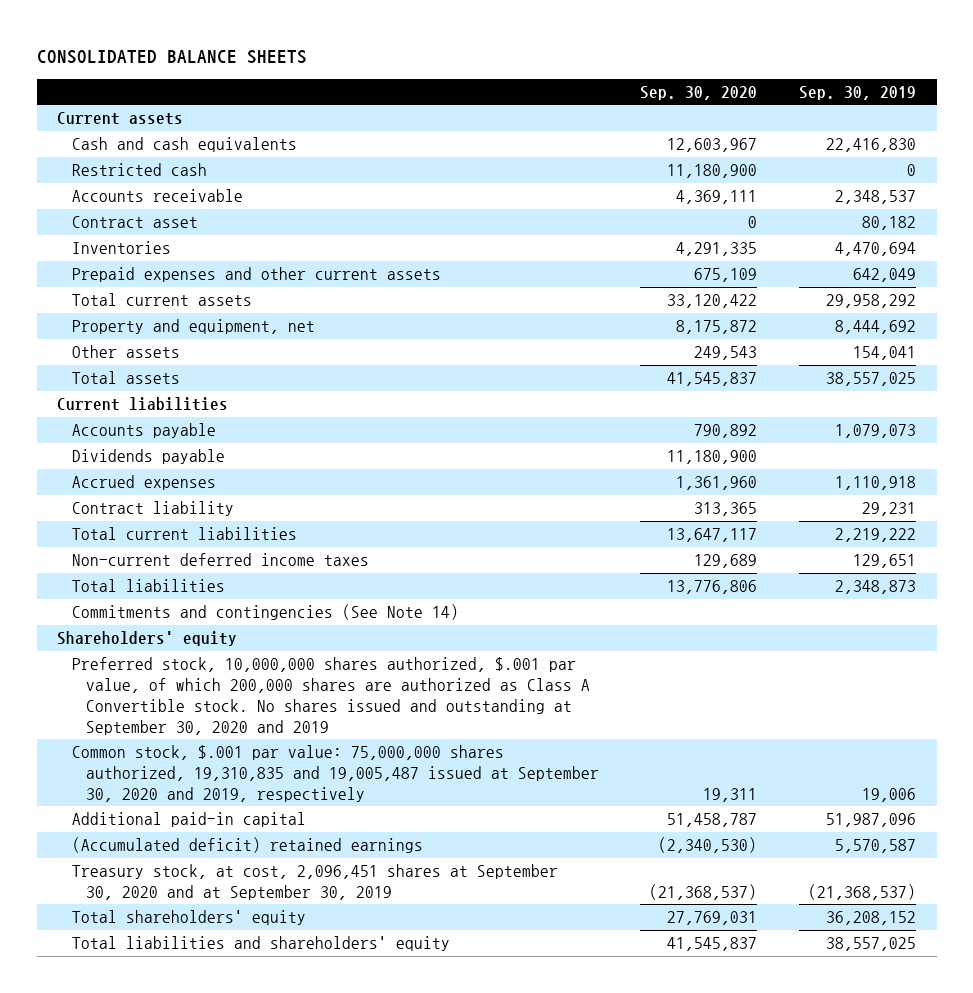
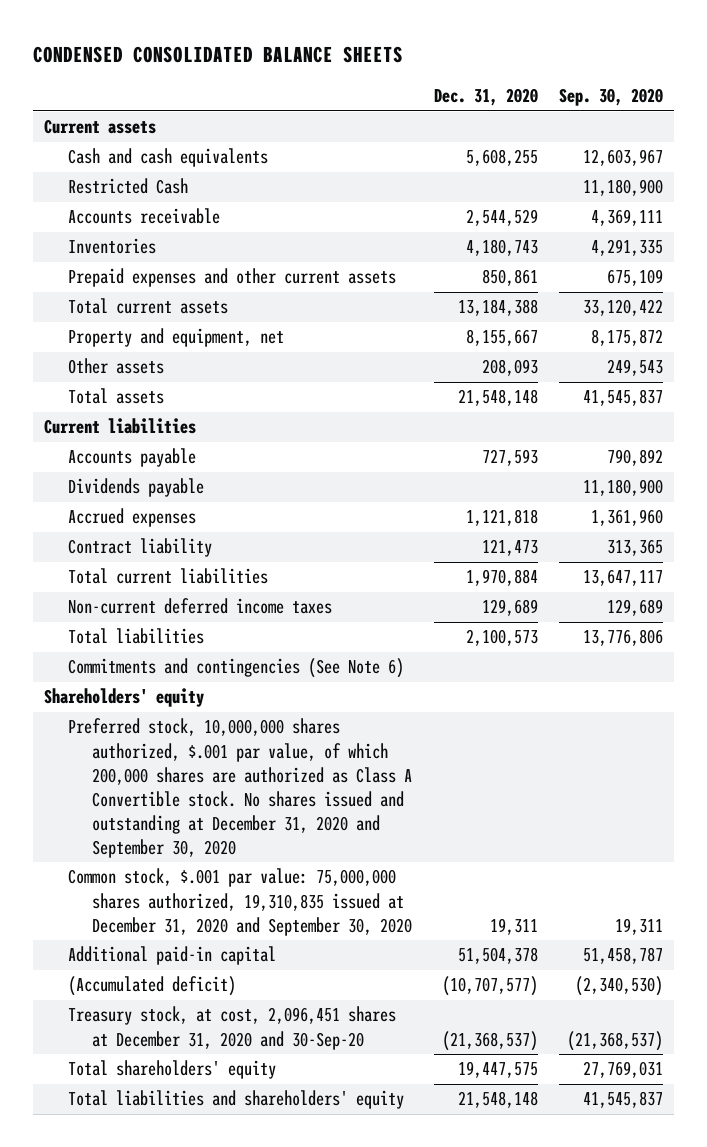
- CONSOLIDATED BALANCE SHEETS
+ CONDENSED CONSOLIDATED BALANCE SHEETS
- | Sep. 30, 2020 | Sep. 30, 2019
+ | Dec. 31, 2020 | Sep. 30, 2020
- Restricted cash | 11,180,900 | 0
+ Restricted Cash | | 11,180,900
- Contract asset | 0 | 80,182
- Commitments and contingencies (See Note 14)
+ Commitments and contingencies (See Note 6)
- Preferred stock, 10,000,000 shares authorized, $.001 par value, of which 200,000 shares are authorized as Class A Convertible stock. No shares issued and outstanding at September 30, 2020 and 2019
- Common stock, $.001 par value: 75,000,000 shares authorized, 19,310,835 and 19,005,487 issued at September 30, 2020 and 2019, respectively | 19,311 | 19,006
+ Preferred stock, 10,000,000 shares authorized, $.001 par value, of which 200,000 shares are authorized as Class A Convertible stock. No shares issued and outstanding at December 31, 2020 and September 30, 2020
+ Common stock, $.001 par value: 75,000,000 shares authorized, 19,310,835 issued at December 31, 2020 and September 30, 2020 | 19,311 | 19,311
- (Accumulated deficit) retained earnings | (2,340,530) | 5,570,587
- Treasury stock, at cost, 2,096,451 shares at September 30, 2020 and at September 30, 2019 | (21,368,537) | (21,368,537)
+ (Accumulated deficit) | (10,707,577) | (2,340,530)
+ Treasury stock, at cost, 2,096,451 shares at December 31, 2020 and 30-Sep-20 | (21,368,537) | (21,368,537)

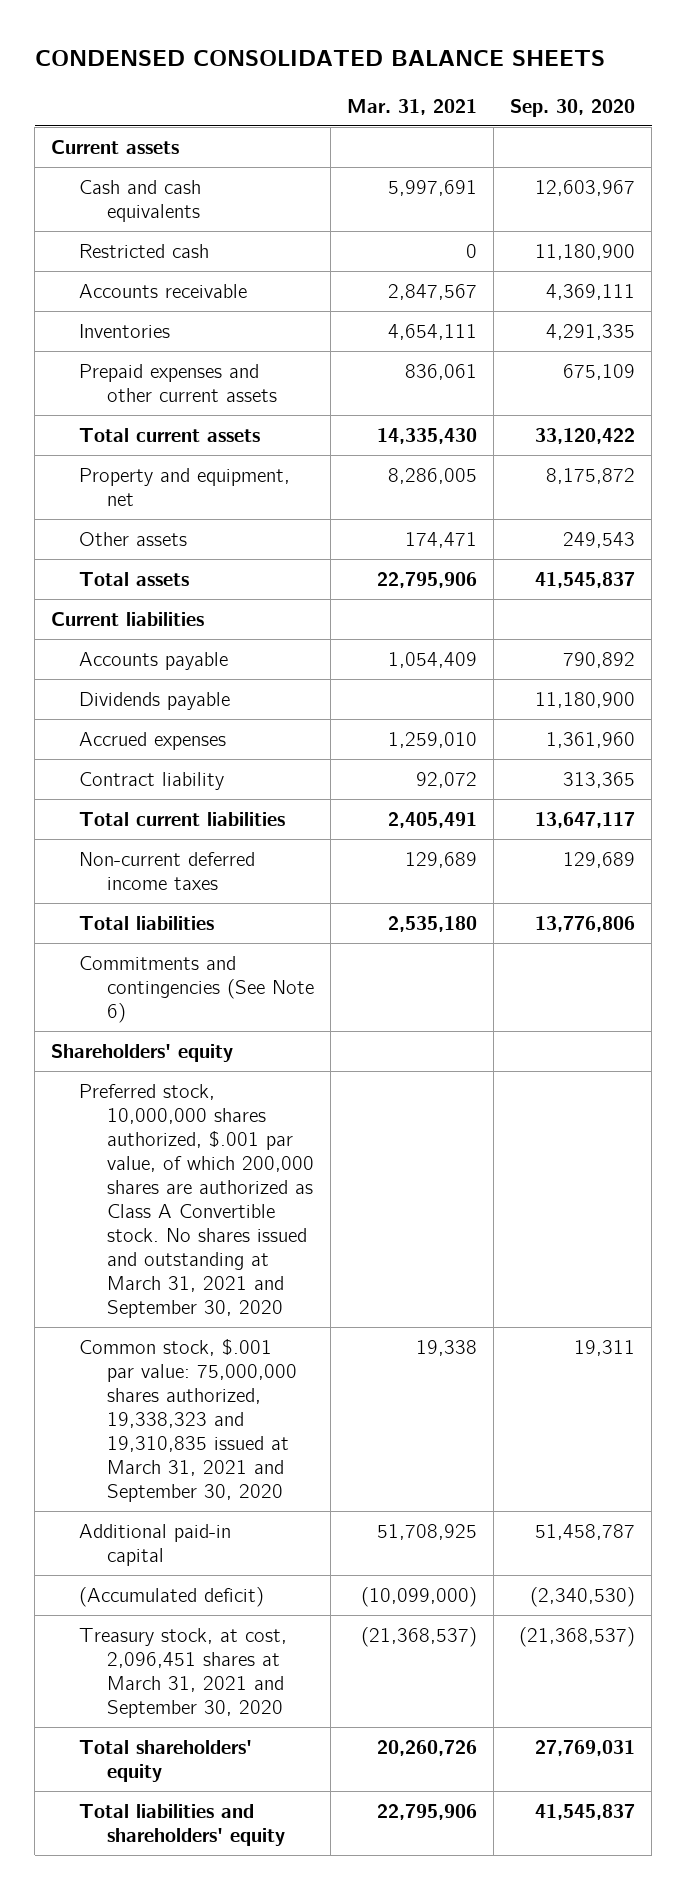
- | Dec. 31, 2020 | Sep. 30, 2020
+ | Mar. 31, 2021 | Sep. 30, 2020
- Restricted Cash | | 11,180,900
+ Restricted cash | 0 | 11,180,900
- Preferred stock, 10,000,000 shares authorized, $.001 par value, of which 200,000 shares are authorized as Class A Convertible stock. No shares issued and outstanding at December 31, 2020 and September 30, 2020
- Common stock, $.001 par value: 75,000,000 shares authorized, 19,310,835 issued at December 31, 2020 and September 30, 2020 | 19,311 | 19,311
+ Preferred stock, 10,000,000 shares authorized, $.001 par value, of which 200,000 shares are authorized as Class A Convertible stock. No shares issued and outstanding at March 31, 2021 and September 30, 2020
+ Common stock, $.001 par value: 75,000,000 shares authorized, 19,338,323 and 19,310,835 issued at March 31, 2021 and September 30, 2020 | 19,338 | 19,311
- Treasury stock, at cost, 2,096,451 shares at December 31, 2020 and 30-Sep-20 | (21,368,537) | (21,368,537)
+ Treasury stock, at cost, 2,096,451 shares at March 31, 2021 and September 30, 2020 | (21,368,537) | (21,368,537)

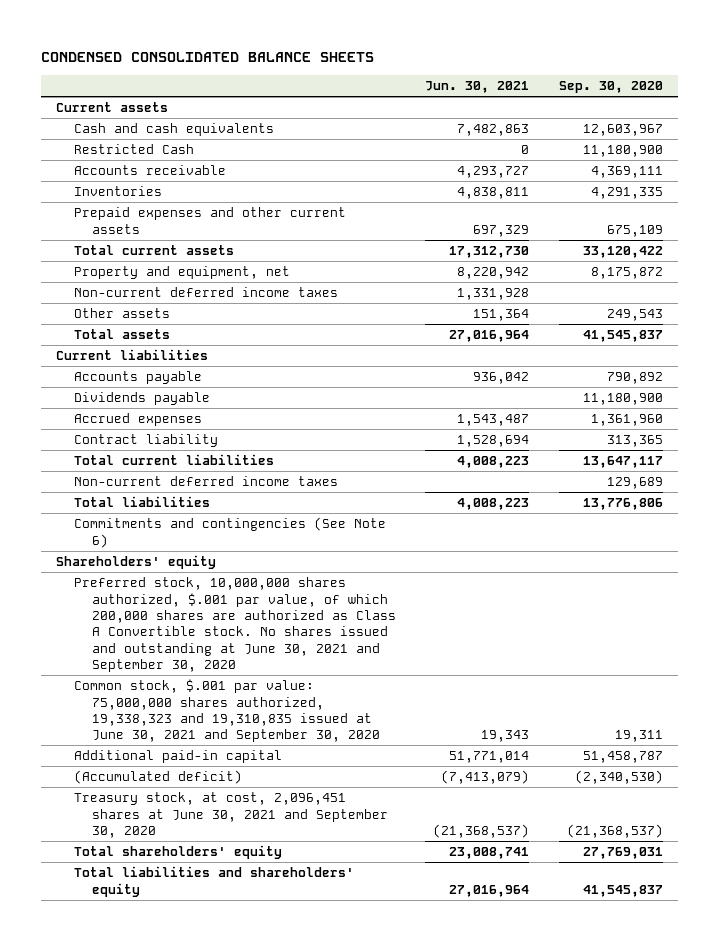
- | Mar. 31, 2021 | Sep. 30, 2020
+ | Jun. 30, 2021 | Sep. 30, 2020
- Restricted cash | 0 | 11,180,900
+ Restricted Cash | 0 | 11,180,900
+ Non-current deferred income taxes | 1,331,928 |
- Preferred stock, 10,000,000 shares authorized, $.001 par value, of which 200,000 shares are authorized as Class A Convertible stock. No shares issued and outstanding at March 31, 2021 and September 30, 2020
- Common stock, $.001 par value: 75,000,000 shares authorized, 19,338,323 and 19,310,835 issued at March 31, 2021 and September 30, 2020 | 19,338 | 19,311
+ Preferred stock, 10,000,000 shares authorized, $.001 par value, of which 200,000 shares are authorized as Class A Convertible stock. No shares issued and outstanding at June 30, 2021 and September 30, 2020
+ Common stock, $.001 par value: 75,000,000 shares authorized, 19,338,323 and 19,310,835 issued at June 30, 2021 and September 30, 2020 | 19,343 | 19,311
- Treasury stock, at cost, 2,096,451 shares at March 31, 2021 and September 30, 2020 | (21,368,537) | (21,368,537)
+ Treasury stock, at cost, 2,096,451 shares at June 30, 2021 and September 30, 2020 | (21,368,537) | (21,368,537)

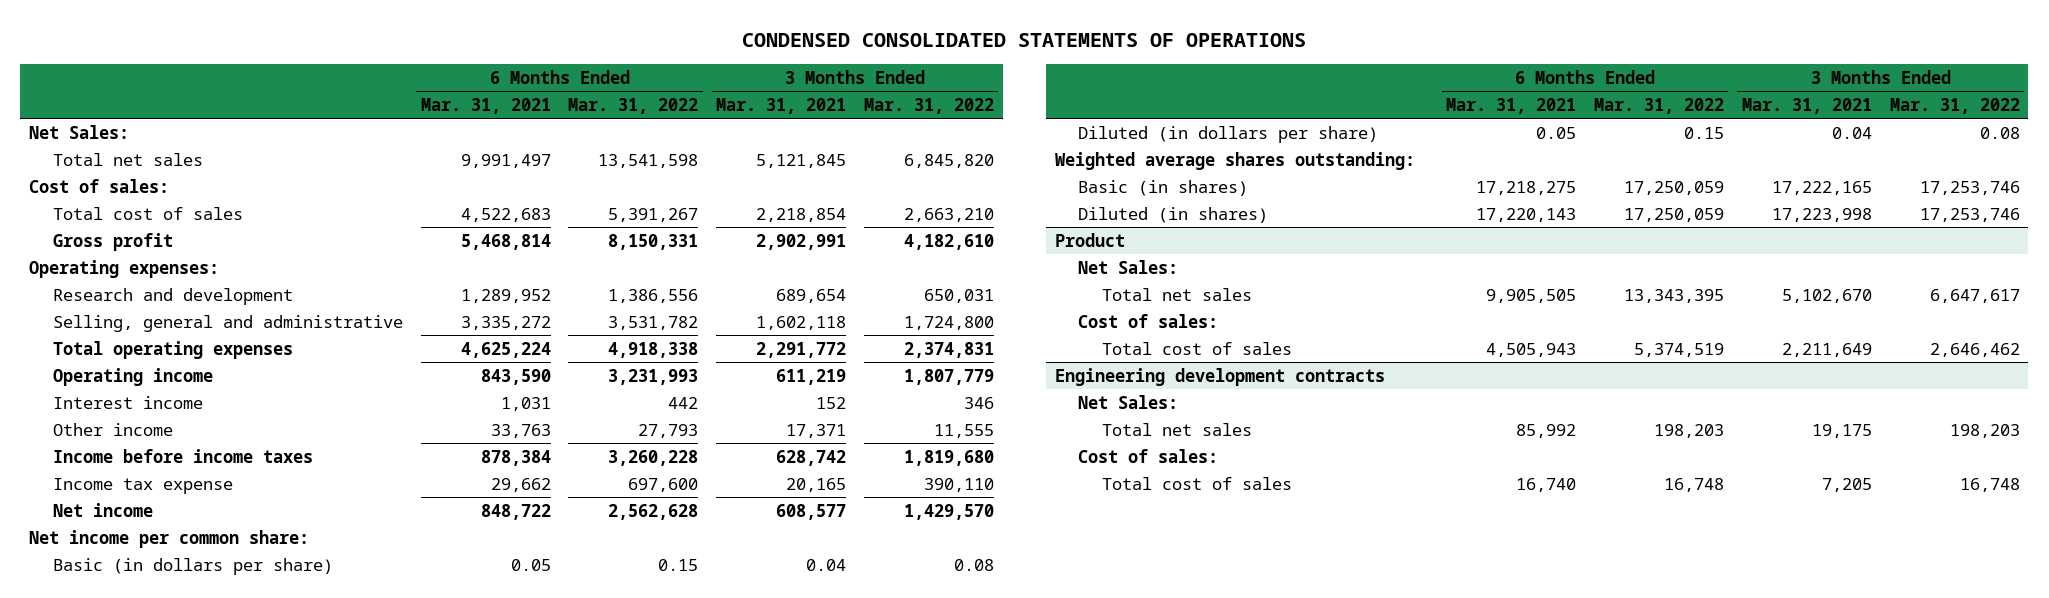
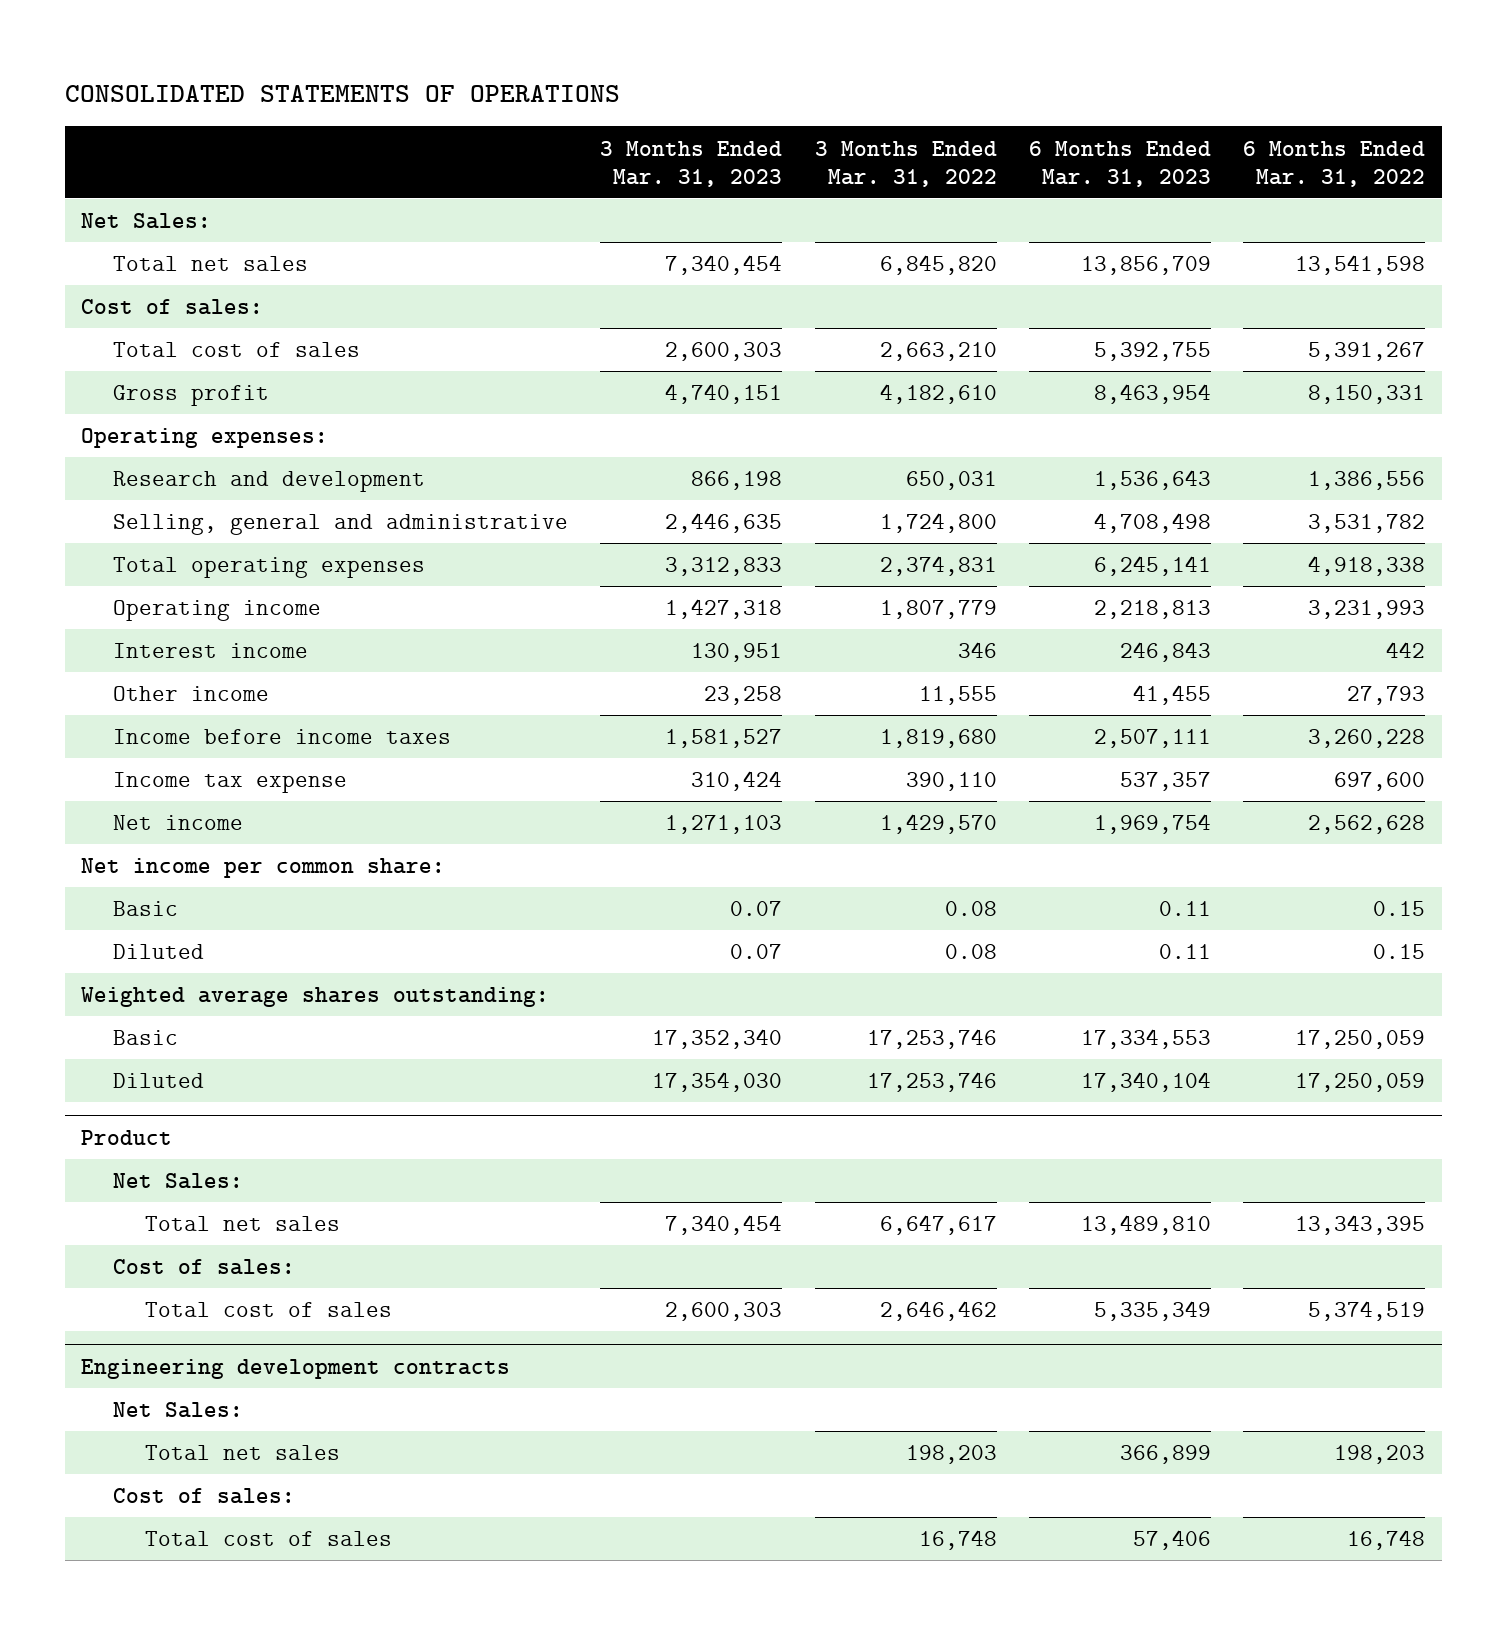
- CONDENSED CONSOLIDATED STATEMENTS OF OPERATIONS
+ CONSOLIDATED STATEMENTS OF OPERATIONS
- | 6 Months Ended Mar. 31, 2021 | 6 Months Ended Mar. 31, 2022 | 3 Months Ended Mar. 31, 2021 | 3 Months Ended Mar. 31, 2022
+ | 3 Months Ended Mar. 31, 2023 | 3 Months Ended Mar. 31, 2022 | 6 Months Ended Mar. 31, 2023 | 6 Months Ended Mar. 31, 2022
- Basic (in dollars per share) | 0.05 | 0.15 | 0.04 | 0.08
- Diluted (in dollars per share) | 0.05 | 0.15 | 0.04 | 0.08
+ Basic | 0.07 | 0.08 | 0.11 | 0.15
+ Diluted | 0.07 | 0.08 | 0.11 | 0.15
- Basic (in shares) | 17,218,275 | 17,250,059 | 17,222,165 | 17,253,746
- Diluted (in shares) | 17,220,143 | 17,250,059 | 17,223,998 | 17,253,746
+ Basic | 17,352,340 | 17,253,746 | 17,334,553 | 17,250,059
+ Diluted | 17,354,030 | 17,253,746 | 17,340,104 | 17,250,059

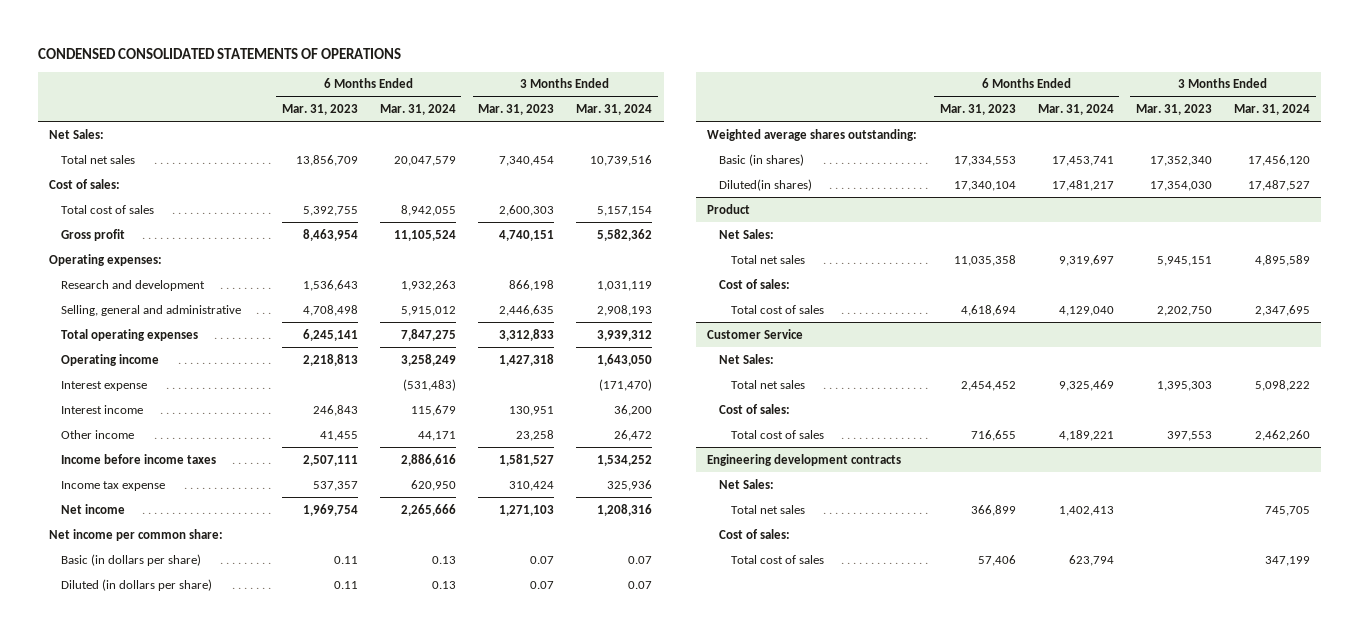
- CONSOLIDATED STATEMENTS OF OPERATIONS
+ CONDENSED CONSOLIDATED STATEMENTS OF OPERATIONS
- | 3 Months Ended Mar. 31, 2023 | 3 Months Ended Mar. 31, 2022 | 6 Months Ended Mar. 31, 2023 | 6 Months Ended Mar. 31, 2022
+ | 6 Months Ended Mar. 31, 2023 | 6 Months Ended Mar. 31, 2024 | 3 Months Ended Mar. 31, 2023 | 3 Months Ended Mar. 31, 2024
+ Interest expense | | (531,483) | | (171,470)
- Basic | 0.07 | 0.08 | 0.11 | 0.15
- Diluted | 0.07 | 0.08 | 0.11 | 0.15
+ Basic (in dollars per share) | 0.11 | 0.13 | 0.07 | 0.07
+ Diluted (in dollars per share) | 0.11 | 0.13 | 0.07 | 0.07
- Basic | 17,352,340 | 17,253,746 | 17,334,553 | 17,250,059
- Diluted | 17,354,030 | 17,253,746 | 17,340,104 | 17,250,059
+ Basic (in shares) | 17,334,553 | 17,453,741 | 17,352,340 | 17,456,120
+ Diluted(in shares) | 17,340,104 | 17,481,217 | 17,354,030 | 17,487,527
@ Product
- Total net sales | 7,340,454 | 6,647,617 | 13,489,810 | 13,343,395
+ Total net sales | 11,035,358 | 9,319,697 | 5,945,151 | 4,895,589
- Total cost of sales | 2,600,303 | 2,646,462 | 5,335,349 | 5,374,519
+ Total cost of sales | 4,618,694 | 4,129,040 | 2,202,750 | 2,347,695
+ Customer Service
+ Net Sales:
+ Total net sales | 2,454,452 | 9,325,469 | 1,395,303 | 5,098,222
+ Cost of sales:
+ Total cost of sales | 716,655 | 4,189,221 | 397,553 | 2,462,260

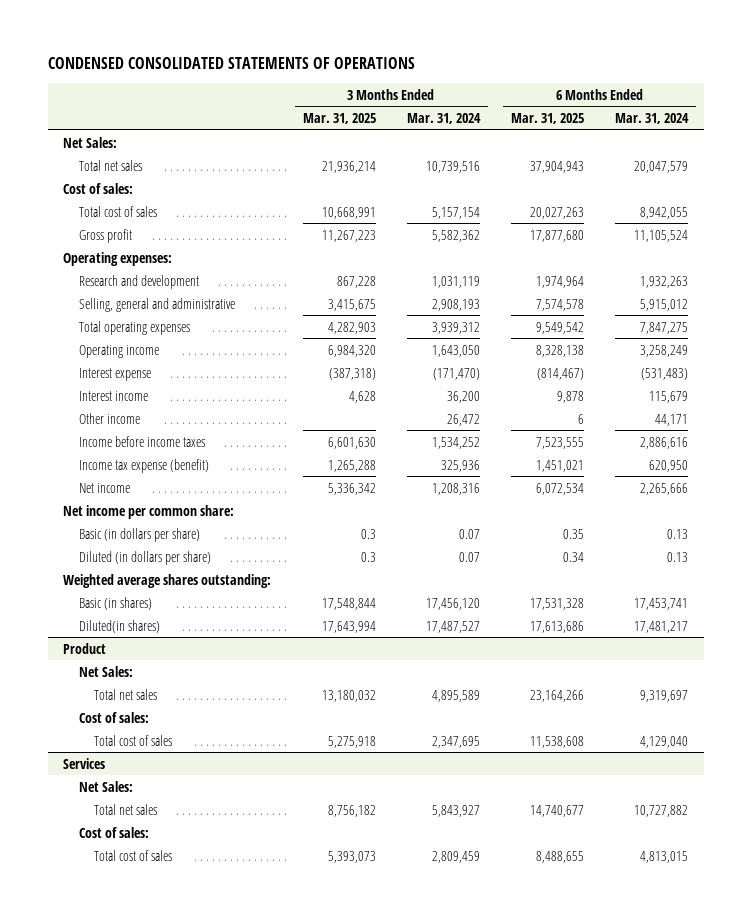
- | 6 Months Ended Mar. 31, 2023 | 6 Months Ended Mar. 31, 2024 | 3 Months Ended Mar. 31, 2023 | 3 Months Ended Mar. 31, 2024
+ | 3 Months Ended Mar. 31, 2025 | 3 Months Ended Mar. 31, 2024 | 6 Months Ended Mar. 31, 2025 | 6 Months Ended Mar. 31, 2024
- Income tax expense | 537,357 | 620,950 | 310,424 | 325,936
+ Income tax expense (benefit) | 1,265,288 | 325,936 | 1,451,021 | 620,950
- Customer Service
- Net Sales:
- Total net sales | 2,454,452 | 9,325,469 | 1,395,303 | 5,098,222
- Cost of sales:
- Total cost of sales | 716,655 | 4,189,221 | 397,553 | 2,462,260
- Engineering development contracts
+ Services
- Total net sales | 366,899 | 1,402,413 | | 745,705
+ Total net sales | 8,756,182 | 5,843,927 | 14,740,677 | 10,727,882
- Total cost of sales | 57,406 | 623,794 | | 347,199
+ Total cost of sales | 5,393,073 | 2,809,459 | 8,488,655 | 4,813,015

